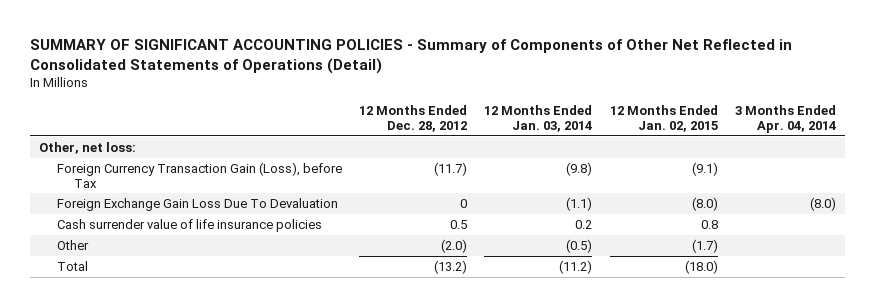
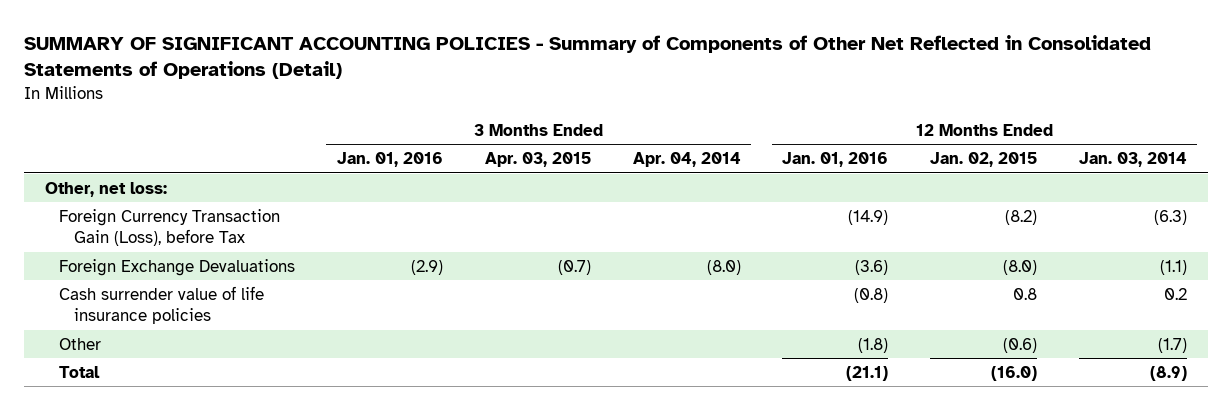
- | 12 Months Ended Dec. 28, 2012 | 12 Months Ended Jan. 03, 2014 | 12 Months Ended Jan. 02, 2015 | 3 Months Ended Apr. 04, 2014
+ | 3 Months Ended Jan. 01, 2016 | 3 Months Ended Apr. 03, 2015 | 3 Months Ended Apr. 04, 2014 | 12 Months Ended Jan. 01, 2016 | 12 Months Ended Jan. 02, 2015 | 12 Months Ended Jan. 03, 2014
- Foreign Currency Transaction Gain (Loss), before Tax | (11.7) | (9.8) | (9.1) |
- Foreign Exchange Gain Loss Due To Devaluation | 0 | (1.1) | (8.0) | (8.0)
+ Foreign Currency Transaction Gain (Loss), before Tax | | | | (14.9) | (8.2) | (6.3)
+ Foreign Exchange Devaluations | (2.9) | (0.7) | (8.0) | (3.6) | (8.0) | (1.1)
- Other | (2.0) | (0.5) | (1.7) |
- Total | (13.2) | (11.2) | (18.0) |
+ Other | | | | (1.8) | (0.6) | (1.7)
+ Total | | | | (21.1) | (16.0) | (8.9)

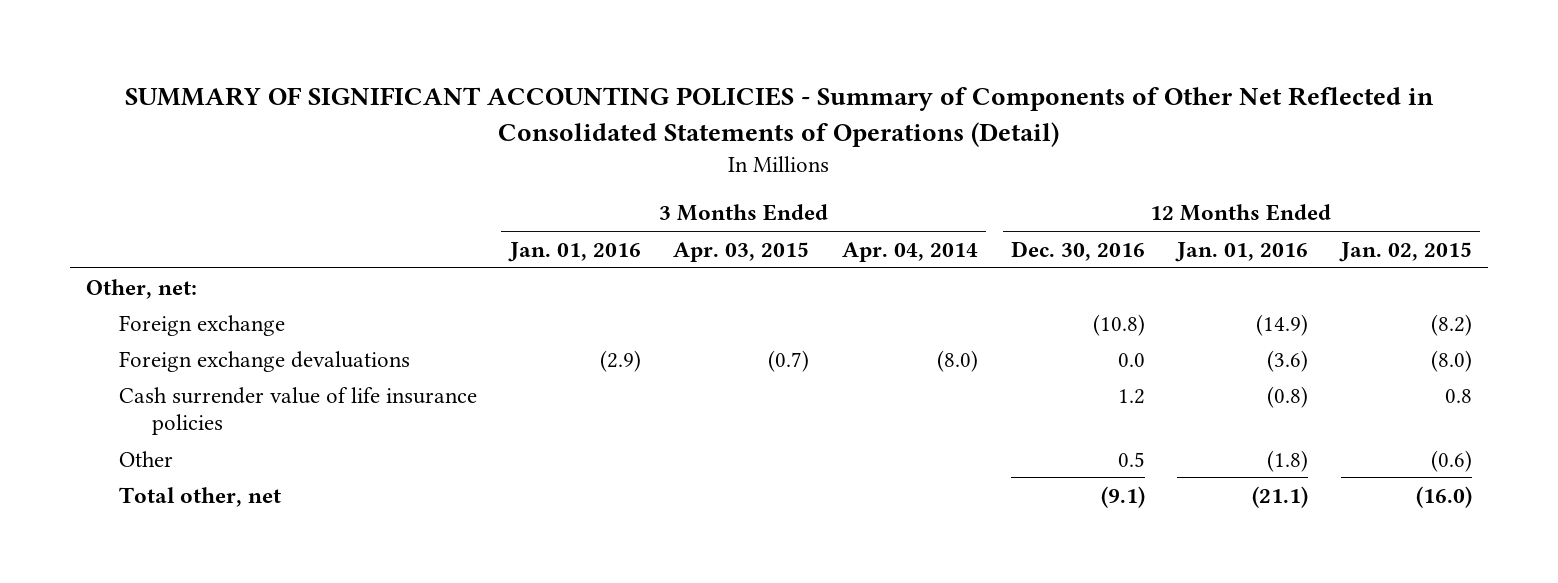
- | 3 Months Ended Jan. 01, 2016 | 3 Months Ended Apr. 03, 2015 | 3 Months Ended Apr. 04, 2014 | 12 Months Ended Jan. 01, 2016 | 12 Months Ended Jan. 02, 2015 | 12 Months Ended Jan. 03, 2014
+ | 3 Months Ended Jan. 01, 2016 | 3 Months Ended Apr. 03, 2015 | 3 Months Ended Apr. 04, 2014 | 12 Months Ended Dec. 30, 2016 | 12 Months Ended Jan. 01, 2016 | 12 Months Ended Jan. 02, 2015
- Other, net loss:
- Foreign Currency Transaction Gain (Loss), before Tax | | | | (14.9) | (8.2) | (6.3)
- Foreign Exchange Devaluations | (2.9) | (0.7) | (8.0) | (3.6) | (8.0) | (1.1)
+ Other, net:
+ Foreign exchange | | | | (10.8) | (14.9) | (8.2)
+ Foreign exchange devaluations | (2.9) | (0.7) | (8.0) | 0.0 | (3.6) | (8.0)
- Total | | | | (21.1) | (16.0) | (8.9)
+ Total other, net | | | | (9.1) | (21.1) | (16.0)

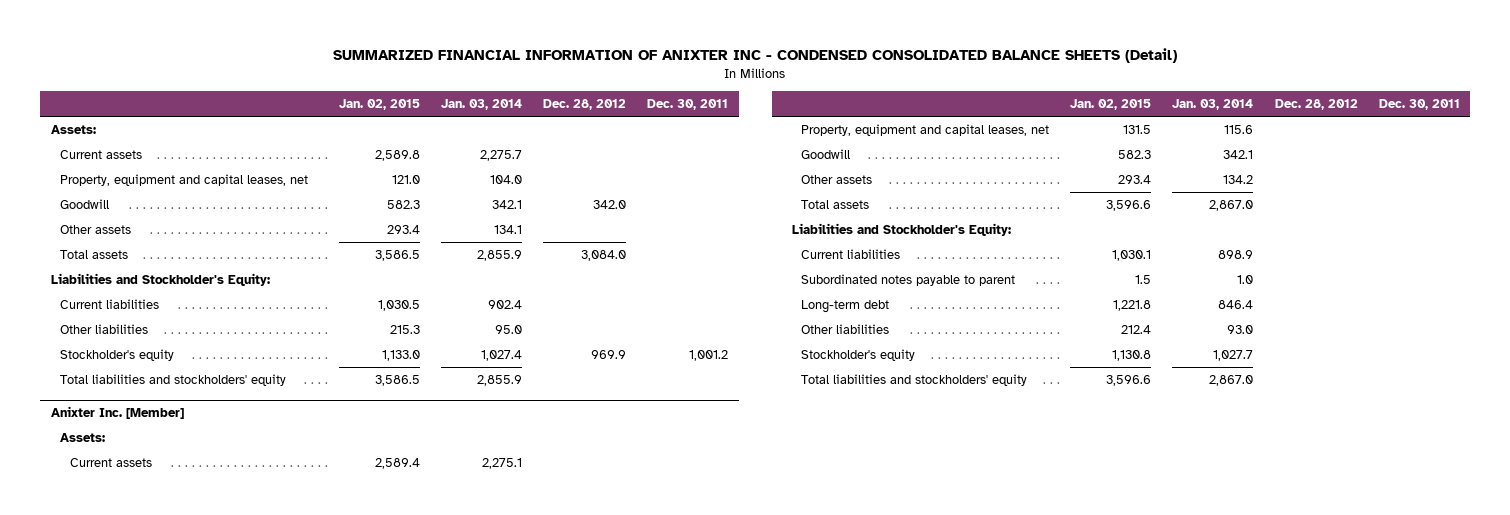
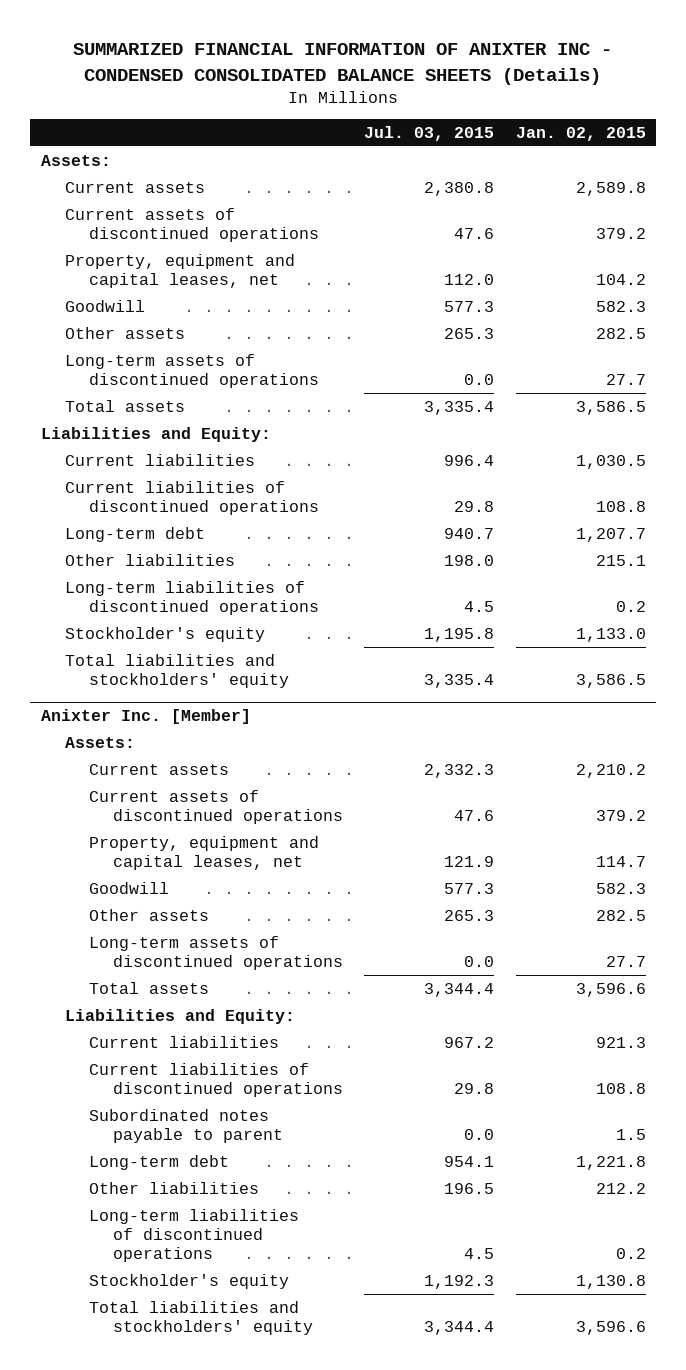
- SUMMARIZED FINANCIAL INFORMATION OF ANIXTER INC - CONDENSED CONSOLIDATED BALANCE SHEETS (Detail)
+ SUMMARIZED FINANCIAL INFORMATION OF ANIXTER INC - CONDENSED CONSOLIDATED BALANCE SHEETS (Details)
- | Jan. 02, 2015 | Jan. 03, 2014 | Dec. 28, 2012 | Dec. 30, 2011
+ | Jul. 03, 2015 | Jan. 02, 2015
- Property, equipment and capital leases, net | 121.0 | 104.0 | |
+ Current assets of discontinued operations | 47.6 | 379.2
+ Property, equipment and capital leases, net | 112.0 | 104.2
- Other assets | 293.4 | 134.1 | |
+ Other assets | 265.3 | 282.5
+ Long-term assets of discontinued operations | 0.0 | 27.7
- Liabilities and Stockholder's Equity:
+ Liabilities and Equity:
- Other liabilities | 215.3 | 95.0 | |
+ Current liabilities of discontinued operations | 29.8 | 108.8
+ Long-term debt | 940.7 | 1,207.7
+ Other liabilities | 198.0 | 215.1
+ Long-term liabilities of discontinued operations | 4.5 | 0.2
@ Anixter Inc. [Member]
- Current assets | 2,589.4 | 2,275.1 | |
- Property, equipment and capital leases, net | 131.5 | 115.6 | |
+ Current assets | 2,332.3 | 2,210.2
+ Current assets of discontinued operations | 47.6 | 379.2
+ Property, equipment and capital leases, net | 121.9 | 114.7
- Other assets | 293.4 | 134.2 | |
+ Other assets | 265.3 | 282.5
+ Long-term assets of discontinued operations | 0.0 | 27.7
- Liabilities and Stockholder's Equity:
- Current liabilities | 1,030.1 | 898.9 | |
+ Liabilities and Equity:
+ Current liabilities | 967.2 | 921.3
+ Current liabilities of discontinued operations | 29.8 | 108.8
- Other liabilities | 212.4 | 93.0 | |
+ Other liabilities | 196.5 | 212.2
+ Long-term liabilities of discontinued operations | 4.5 | 0.2

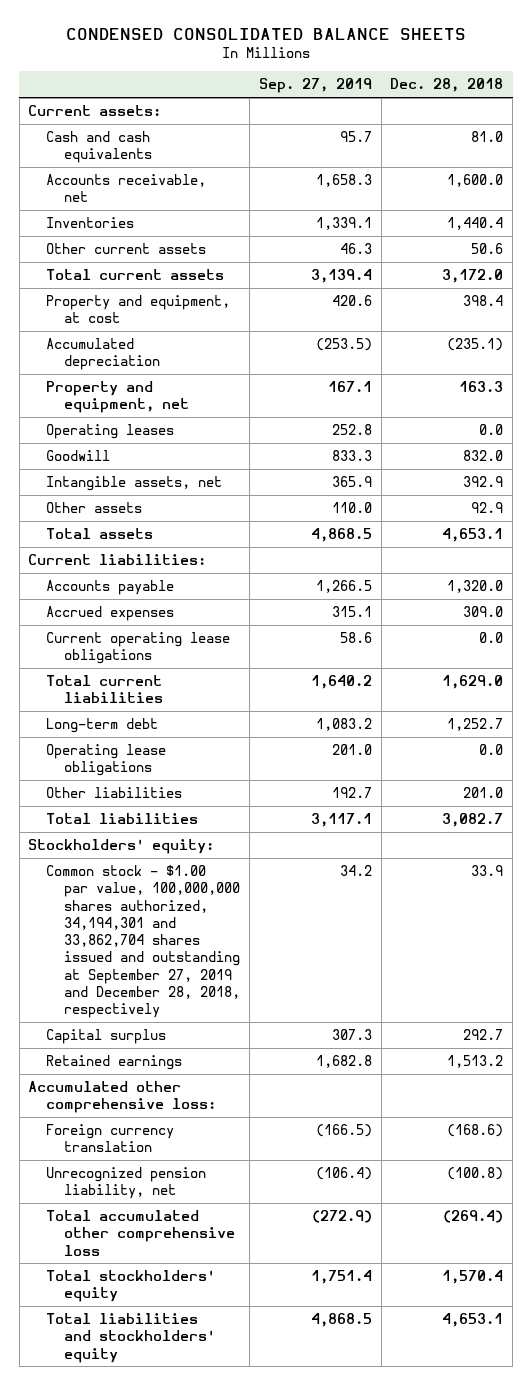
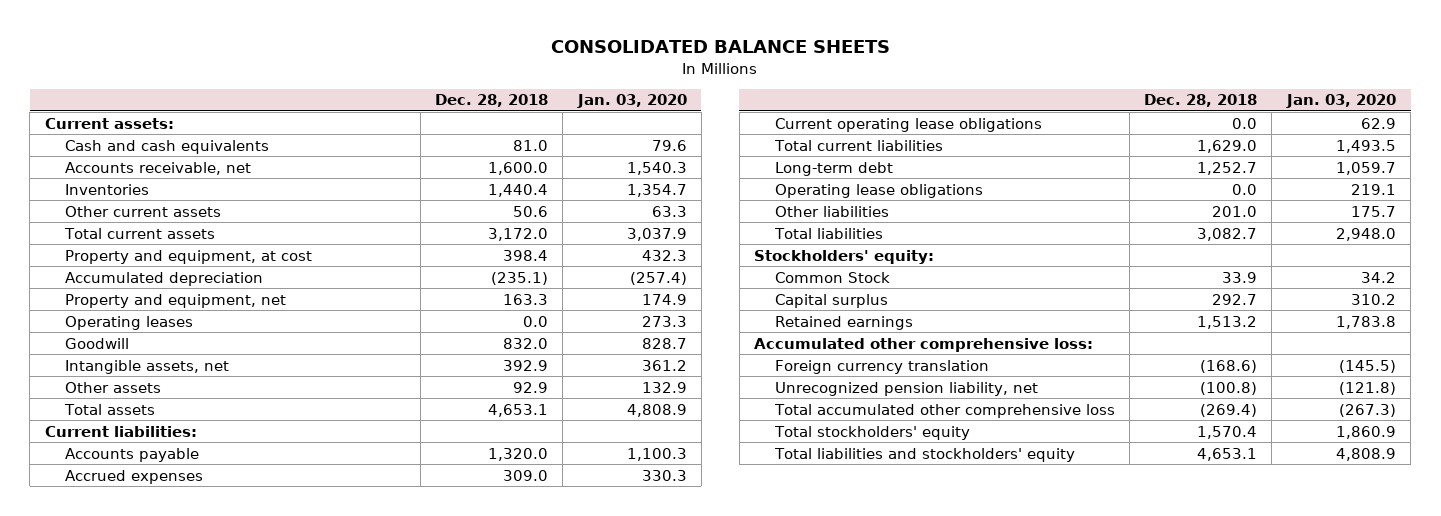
- CONDENSED CONSOLIDATED BALANCE SHEETS
+ CONSOLIDATED BALANCE SHEETS
- | Sep. 27, 2019 | Dec. 28, 2018
+ | Dec. 28, 2018 | Jan. 03, 2020
- Common stock - $1.00 par value, 100,000,000 shares authorized, 34,194,301 and 33,862,704 shares issued and outstanding at September 27, 2019 and December 28, 2018, respectively | 34.2 | 33.9
+ Common Stock | 33.9 | 34.2

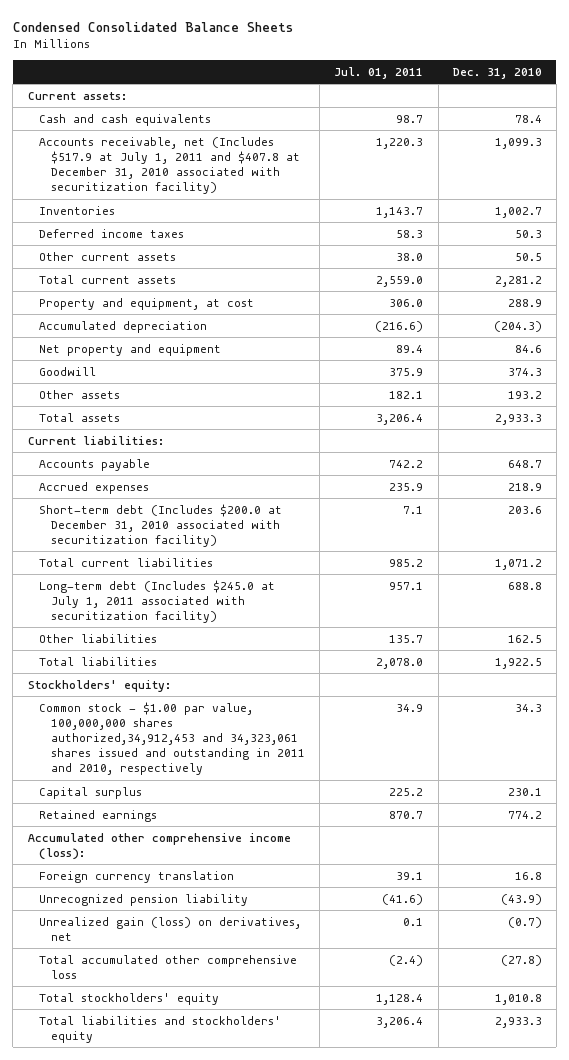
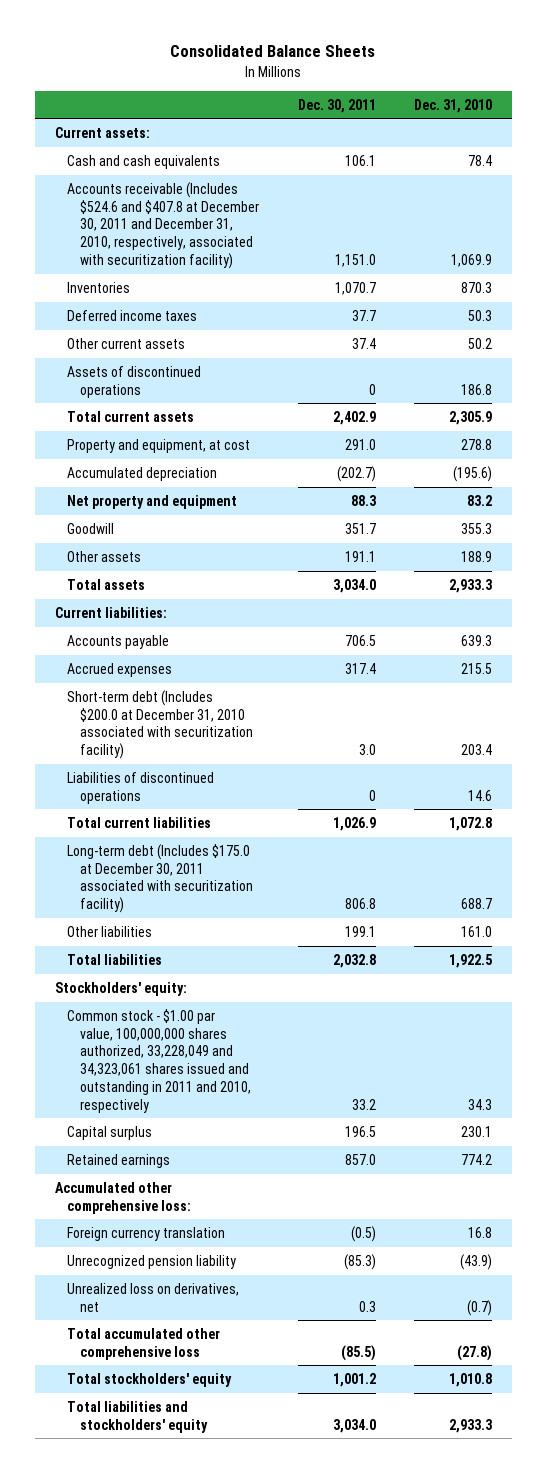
- Condensed Consolidated Balance Sheets
+ Consolidated Balance Sheets
- | Jul. 01, 2011 | Dec. 31, 2010
+ | Dec. 30, 2011 | Dec. 31, 2010
- Accounts receivable, net (Includes $517.9 at July 1, 2011 and $407.8 at December 31, 2010 associated with securitization facility) | 1,220.3 | 1,099.3
- Inventories | 1,143.7 | 1,002.7
+ Accounts receivable (Includes $524.6 and $407.8 at December 30, 2011 and December 31, 2010, respectively, associated with securitization facility) | 1,151.0 | 1,069.9
+ Inventories | 1,070.7 | 870.3
- Other current assets | 38.0 | 50.5
- Total current assets | 2,559.0 | 2,281.2
- Property and equipment, at cost | 306.0 | 288.9
- Accumulated depreciation | (216.6) | (204.3)
- Net property and equipment | 89.4 | 84.6
- Goodwill | 375.9 | 374.3
- Other assets | 182.1 | 193.2
+ Other current assets | 37.4 | 50.2
+ Assets of discontinued operations | 0 | 186.8
+ Total current assets | 2,402.9 | 2,305.9
+ Property and equipment, at cost | 291.0 | 278.8
+ Accumulated depreciation | (202.7) | (195.6)
+ Net property and equipment | 88.3 | 83.2
+ Goodwill | 351.7 | 355.3
+ Other assets | 191.1 | 188.9
- Accounts payable | 742.2 | 648.7
- Accrued expenses | 235.9 | 218.9
- Short-term debt (Includes $200.0 at December 31, 2010 associated with securitization facility) | 7.1 | 203.6
- Total current liabilities | 985.2 | 1,071.2
- Long-term debt (Includes $245.0 at July 1, 2011 associated with securitization facility) | 957.1 | 688.8
- Other liabilities | 135.7 | 162.5
+ Accounts payable | 706.5 | 639.3
+ Accrued expenses | 317.4 | 215.5
+ Short-term debt (Includes $200.0 at December 31, 2010 associated with securitization facility) | 3.0 | 203.4
+ Liabilities of discontinued operations | 0 | 14.6
+ Total current liabilities | 1,026.9 | 1,072.8
+ Long-term debt (Includes $175.0 at December 30, 2011 associated with securitization facility) | 806.8 | 688.7
+ Other liabilities | 199.1 | 161.0
- Common stock - $1.00 par value, 100,000,000 shares authorized,34,912,453 and 34,323,061 shares issued and outstanding in 2011 and 2010, respectively | 34.9 | 34.3
+ Common stock - $1.00 par value, 100,000,000 shares authorized, 33,228,049 and 34,323,061 shares issued and outstanding in 2011 and 2010, respectively | 33.2 | 34.3
- Accumulated other comprehensive income (loss):
+ Accumulated other comprehensive loss:
- Unrealized gain (loss) on derivatives, net | 0.1 | (0.7)
+ Unrealized loss on derivatives, net | 0.3 | (0.7)

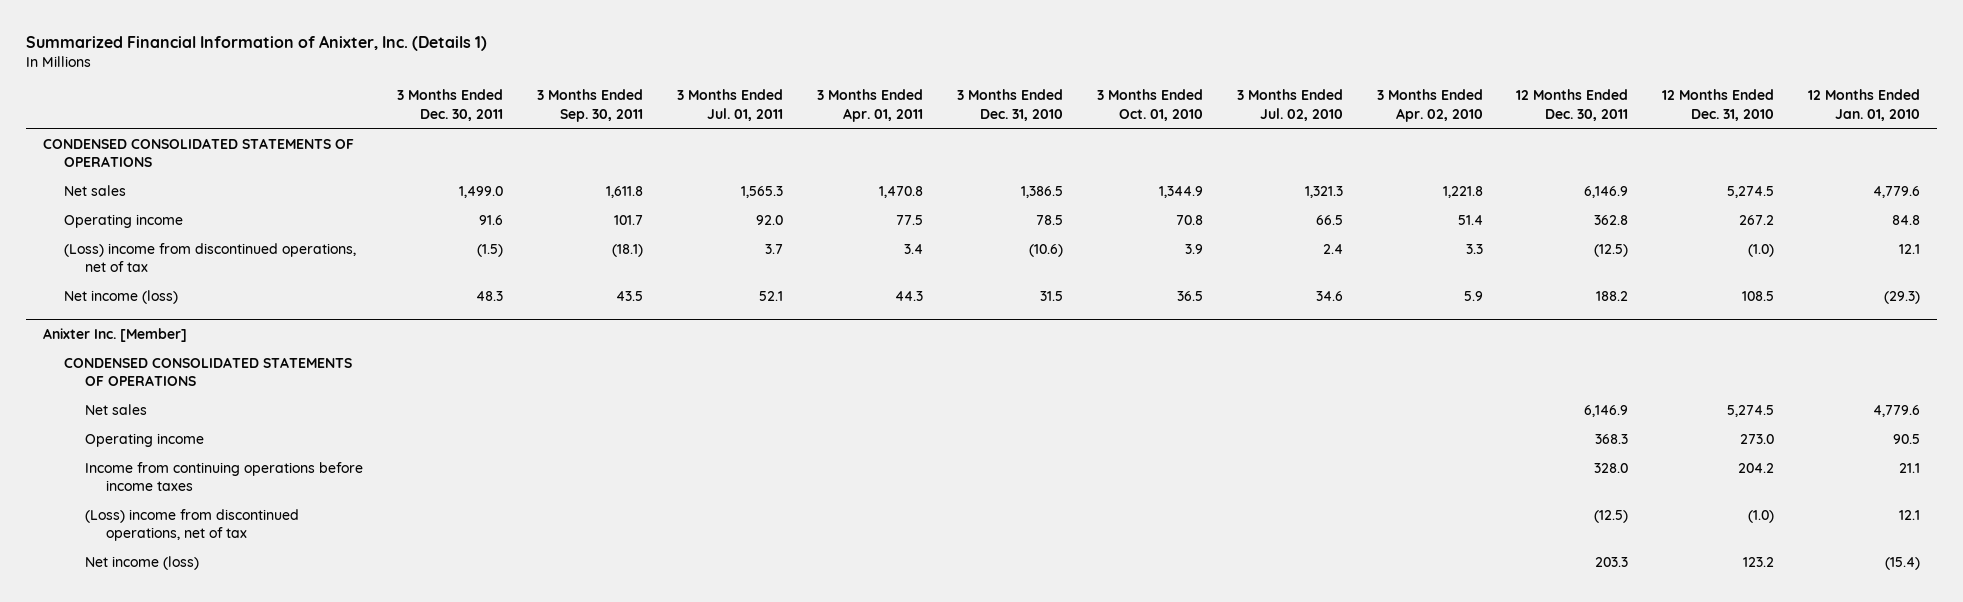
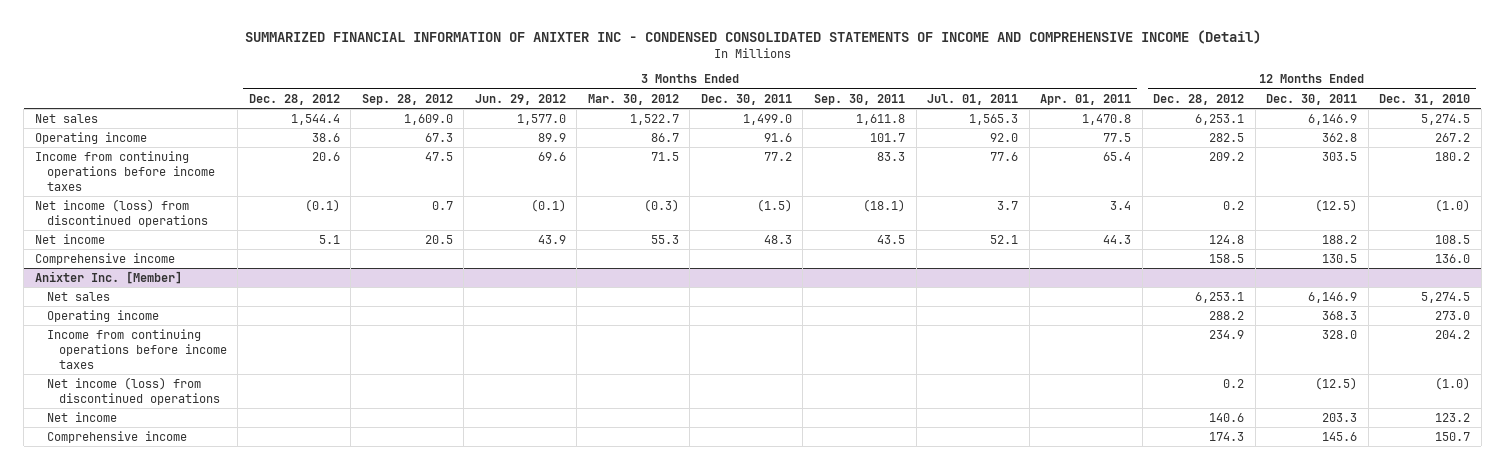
- Summarized Financial Information of Anixter, Inc. (Details 1)
+ SUMMARIZED FINANCIAL INFORMATION OF ANIXTER INC - CONDENSED CONSOLIDATED STATEMENTS OF INCOME AND COMPREHENSIVE INCOME (Detail)
- | 3 Months Ended Dec. 30, 2011 | 3 Months Ended Sep. 30, 2011 | 3 Months Ended Jul. 01, 2011 | 3 Months Ended Apr. 01, 2011 | 3 Months Ended Dec. 31, 2010 | 3 Months Ended Oct. 01, 2010 | 3 Months Ended Jul. 02, 2010 | 3 Months Ended Apr. 02, 2010 | 12 Months Ended Dec. 30, 2011 | 12 Months Ended Dec. 31, 2010 | 12 Months Ended Jan. 01, 2010
+ | 3 Months Ended Dec. 28, 2012 | 3 Months Ended Sep. 28, 2012 | 3 Months Ended Jun. 29, 2012 | 3 Months Ended Mar. 30, 2012 | 3 Months Ended Dec. 30, 2011 | 3 Months Ended Sep. 30, 2011 | 3 Months Ended Jul. 01, 2011 | 3 Months Ended Apr. 01, 2011 | 12 Months Ended Dec. 28, 2012 | 12 Months Ended Dec. 30, 2011 | 12 Months Ended Dec. 31, 2010
- CONDENSED CONSOLIDATED STATEMENTS OF OPERATIONS
- (Loss) income from discontinued operations, net of tax | (1.5) | (18.1) | 3.7 | 3.4 | (10.6) | 3.9 | 2.4 | 3.3 | (12.5) | (1.0) | 12.1
- Net income (loss) | 48.3 | 43.5 | 52.1 | 44.3 | 31.5 | 36.5 | 34.6 | 5.9 | 188.2 | 108.5 | (29.3)
+ Income from continuing operations before income taxes | 20.6 | 47.5 | 69.6 | 71.5 | 77.2 | 83.3 | 77.6 | 65.4 | 209.2 | 303.5 | 180.2
+ Net income (loss) from discontinued operations | (0.1) | 0.7 | (0.1) | (0.3) | (1.5) | (18.1) | 3.7 | 3.4 | 0.2 | (12.5) | (1.0)
+ Net income | 5.1 | 20.5 | 43.9 | 55.3 | 48.3 | 43.5 | 52.1 | 44.3 | 124.8 | 188.2 | 108.5
+ Comprehensive income | | | | | | | | | 158.5 | 130.5 | 136.0
@ Anixter Inc. [Member]
- CONDENSED CONSOLIDATED STATEMENTS OF OPERATIONS
- (Loss) income from discontinued operations, net of tax | | | | | | | | | (12.5) | (1.0) | 12.1
- Net income (loss) | | | | | | | | | 203.3 | 123.2 | (15.4)
+ Net income (loss) from discontinued operations | | | | | | | | | 0.2 | (12.5) | (1.0)
+ Net income | | | | | | | | | 140.6 | 203.3 | 123.2
+ Comprehensive income | | | | | | | | | 174.3 | 145.6 | 150.7

